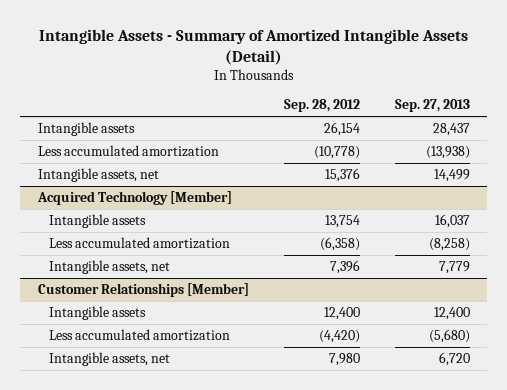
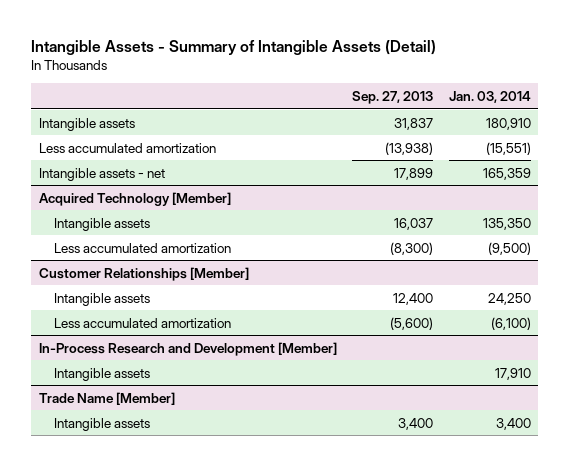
- Intangible Assets - Summary of Amortized Intangible Assets (Detail)
+ Intangible Assets - Summary of Intangible Assets (Detail)
- | Sep. 28, 2012 | Sep. 27, 2013
+ | Sep. 27, 2013 | Jan. 03, 2014
- Intangible assets | 26,154 | 28,437
+ Intangible assets | 31,837 | 180,910
- Intangible assets, net | 15,376 | 14,499
+ Intangible assets - net | 17,899 | 165,359
@ Acquired Technology [Member]
- Less accumulated amortization | (6,358) | (8,258)
- Intangible assets, net | 7,396 | 7,779
+ Less accumulated amortization | (8,300) | (9,500)
@ Customer Relationships [Member]
- Less accumulated amortization | (4,420) | (5,680)
- Intangible assets, net | 7,980 | 6,720
+ Less accumulated amortization | (5,600) | (6,100)
+ In-Process Research and Development [Member]
+ Intangible assets | | 17,910
+ Trade Name [Member]
+ Intangible assets | 3,400 | 3,400

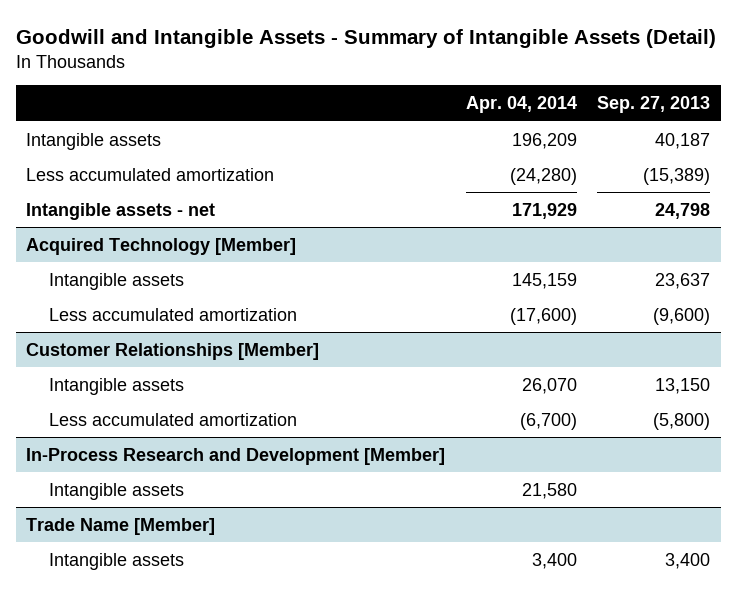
- Intangible Assets - Summary of Intangible Assets (Detail)
+ Goodwill and Intangible Assets - Summary of Intangible Assets (Detail)
- | Sep. 27, 2013 | Jan. 03, 2014
+ | Apr. 04, 2014 | Sep. 27, 2013
- Intangible assets | 31,837 | 180,910
- Less accumulated amortization | (13,938) | (15,551)
- Intangible assets - net | 17,899 | 165,359
+ Intangible assets | 196,209 | 40,187
+ Less accumulated amortization | (24,280) | (15,389)
+ Intangible assets - net | 171,929 | 24,798
@ Acquired Technology [Member]
- Intangible assets | 16,037 | 135,350
- Less accumulated amortization | (8,300) | (9,500)
+ Intangible assets | 145,159 | 23,637
+ Less accumulated amortization | (17,600) | (9,600)
@ Customer Relationships [Member]
- Intangible assets | 12,400 | 24,250
- Less accumulated amortization | (5,600) | (6,100)
+ Intangible assets | 26,070 | 13,150
+ Less accumulated amortization | (6,700) | (5,800)

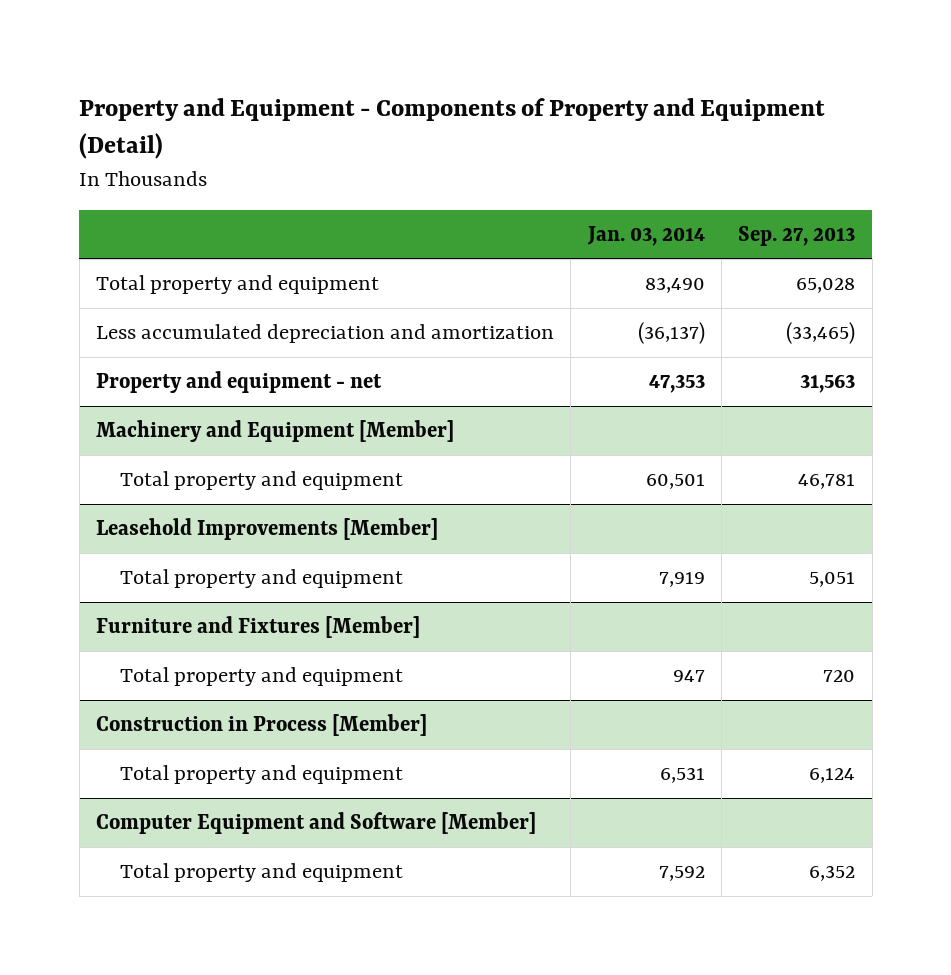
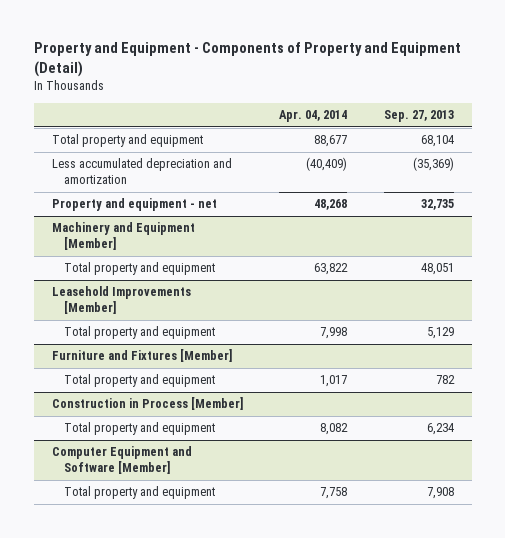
- | Jan. 03, 2014 | Sep. 27, 2013
+ | Apr. 04, 2014 | Sep. 27, 2013
- Total property and equipment | 83,490 | 65,028
- Less accumulated depreciation and amortization | (36,137) | (33,465)
- Property and equipment - net | 47,353 | 31,563
+ Total property and equipment | 88,677 | 68,104
+ Less accumulated depreciation and amortization | (40,409) | (35,369)
+ Property and equipment - net | 48,268 | 32,735
@ Machinery and Equipment [Member]
- Total property and equipment | 60,501 | 46,781
+ Total property and equipment | 63,822 | 48,051
@ Leasehold Improvements [Member]
- Total property and equipment | 7,919 | 5,051
+ Total property and equipment | 7,998 | 5,129
@ Furniture and Fixtures [Member]
- Total property and equipment | 947 | 720
+ Total property and equipment | 1,017 | 782
@ Construction in Process [Member]
- Total property and equipment | 6,531 | 6,124
+ Total property and equipment | 8,082 | 6,234
@ Computer Equipment and Software [Member]
- Total property and equipment | 7,592 | 6,352
+ Total property and equipment | 7,758 | 7,908

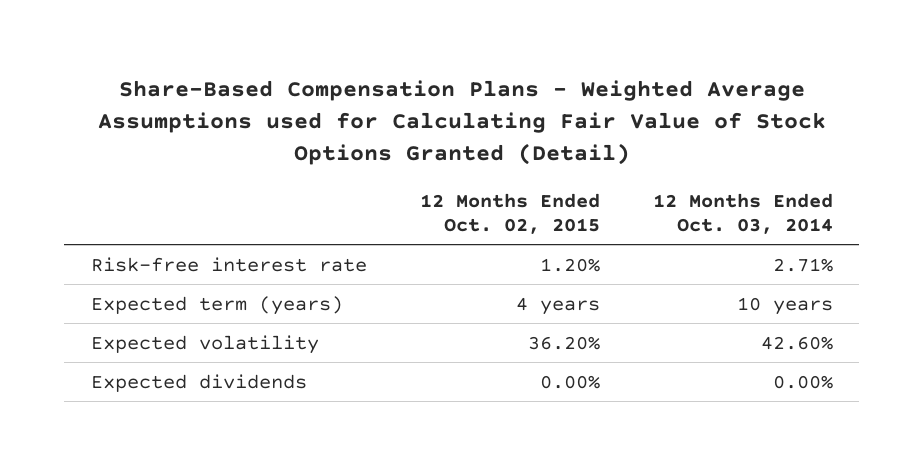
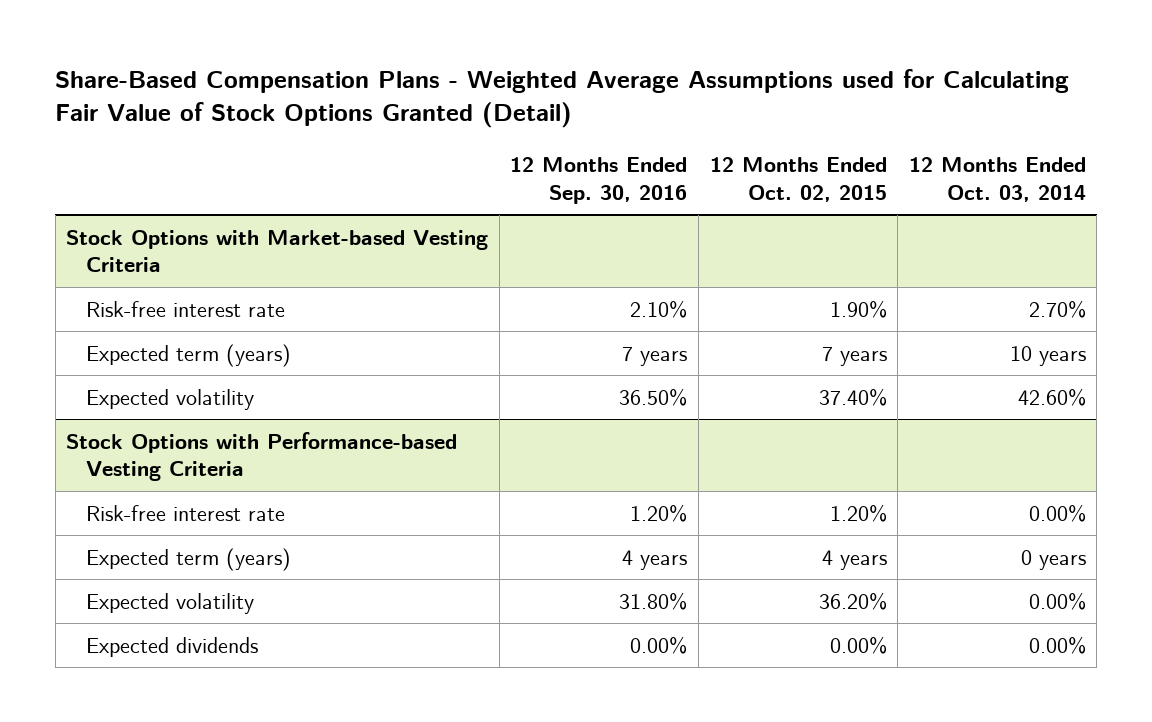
- | 12 Months Ended Oct. 02, 2015 | 12 Months Ended Oct. 03, 2014
+ | 12 Months Ended Sep. 30, 2016 | 12 Months Ended Oct. 02, 2015 | 12 Months Ended Oct. 03, 2014
- Risk-free interest rate | 1.20% | 2.71%
- Expected term (years) | 4 years | 10 years
- Expected volatility | 36.20% | 42.60%
+ Stock Options with Market-based Vesting Criteria
+ Risk-free interest rate | 2.10% | 1.90% | 2.70%
+ Expected term (years) | 7 years | 7 years | 10 years
+ Expected volatility | 36.50% | 37.40% | 42.60%
+ Stock Options with Performance-based Vesting Criteria
+ Risk-free interest rate | 1.20% | 1.20% | 0.00%
+ Expected term (years) | 4 years | 4 years | 0 years
+ Expected volatility | 31.80% | 36.20% | 0.00%

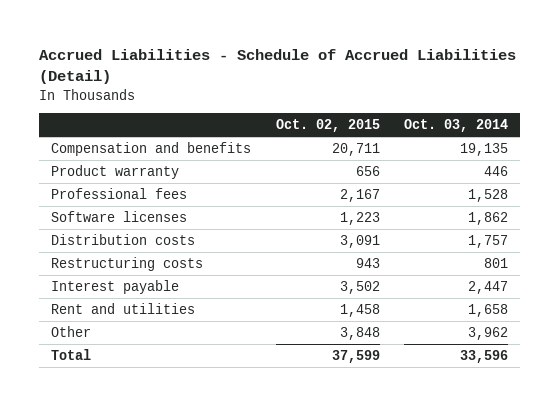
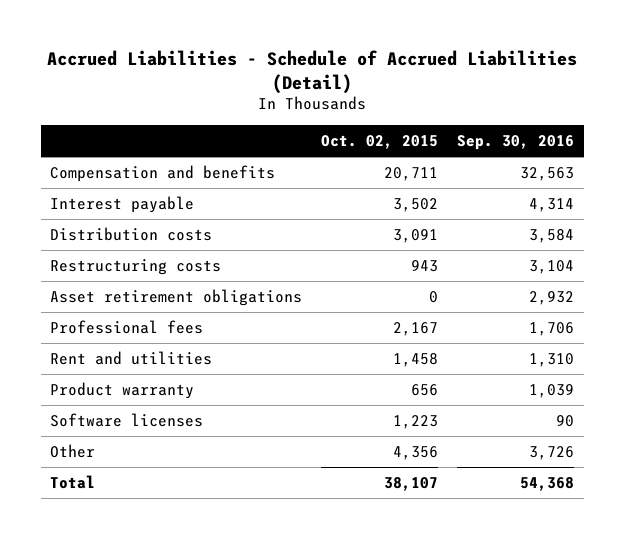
- | Oct. 02, 2015 | Oct. 03, 2014
+ | Oct. 02, 2015 | Sep. 30, 2016
moved up: Interest payable | 3,502 | 4,314
+ Asset retirement obligations | 0 | 2,932
moved down: Professional fees | 2,167 | 1,706
- Other | 3,848 | 3,962
- Total | 37,599 | 33,596
moved down: Product warranty | 656 | 1,039
moved down: Software licenses | 1,223 | 90
+ Other | 4,356 | 3,726
+ Total | 38,107 | 54,368

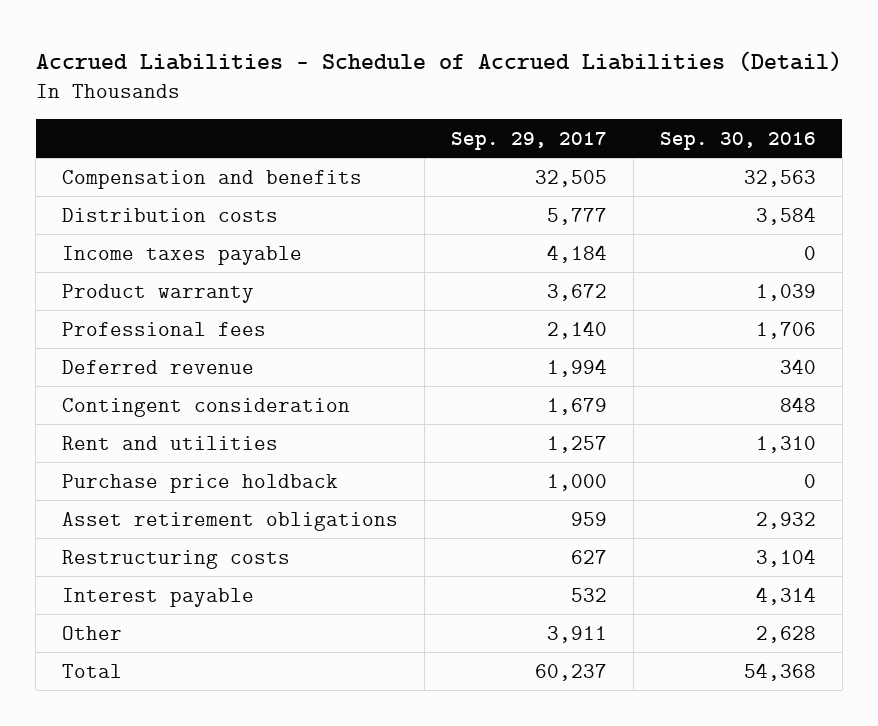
- | Oct. 02, 2015 | Sep. 30, 2016
+ | Sep. 29, 2017 | Sep. 30, 2016
+ Income taxes payable | 4,184 | 0
moved up: Product warranty | 3,672 | 1,039
+ Deferred revenue | 1,994 | 340
+ Contingent consideration | 1,679 | 848
- Software licenses | 1,223 | 90
- Other | 4,356 | 3,726
+ Purchase price holdback | 1,000 | 0
moved down: Asset retirement obligations | 959 | 2,932
moved down: Restructuring costs | 627 | 3,104
moved down: Interest payable | 532 | 4,314
+ Other | 3,911 | 2,628

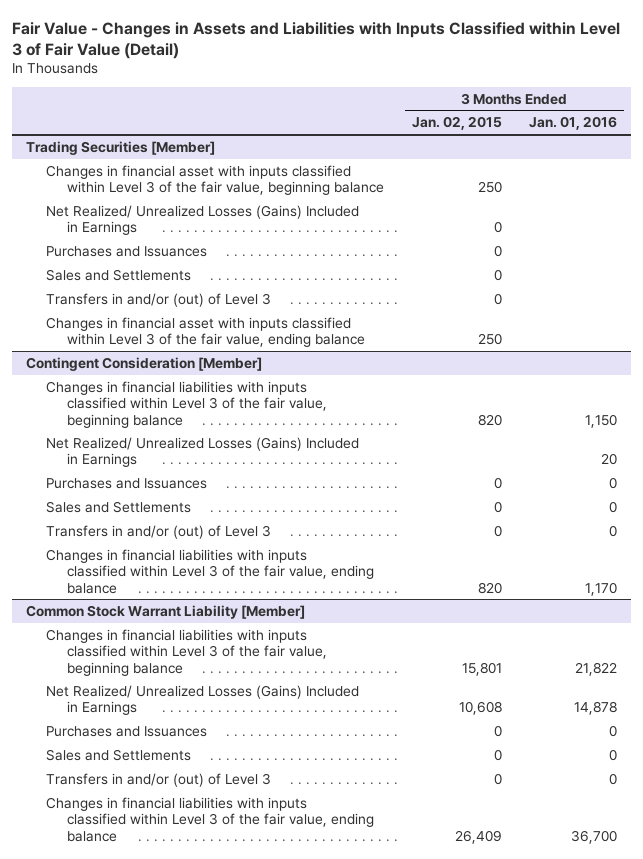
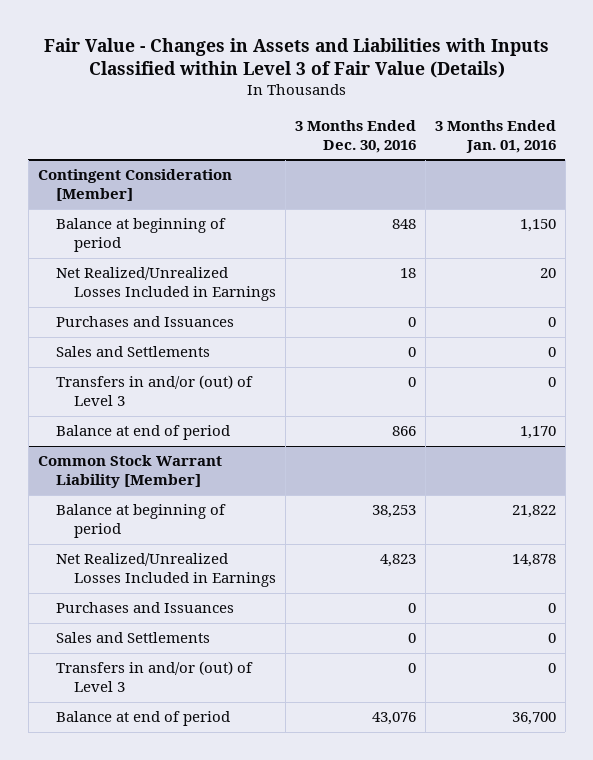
- Fair Value - Changes in Assets and Liabilities with Inputs Classified within Level 3 of Fair Value (Detail)
+ Fair Value - Changes in Assets and Liabilities with Inputs Classified within Level 3 of Fair Value (Details)
- | 3 Months Ended Jan. 02, 2015 | 3 Months Ended Jan. 01, 2016
+ | 3 Months Ended Dec. 30, 2016 | 3 Months Ended Jan. 01, 2016
- Trading Securities [Member]
- Changes in financial asset with inputs classified within Level 3 of the fair value, beginning balance | 250 |
- Net Realized/ Unrealized Losses (Gains) Included in Earnings | 0 |
- Purchases and Issuances | 0 |
- Sales and Settlements | 0 |
- Transfers in and/or (out) of Level 3 | 0 |
- Changes in financial asset with inputs classified within Level 3 of the fair value, ending balance | 250 |
@ Contingent Consideration [Member]
- Changes in financial liabilities with inputs classified within Level 3 of the fair value, beginning balance | 820 | 1,150
- Net Realized/ Unrealized Losses (Gains) Included in Earnings | | 20
+ Balance at beginning of period | 848 | 1,150
+ Net Realized/Unrealized Losses Included in Earnings | 18 | 20
- Changes in financial liabilities with inputs classified within Level 3 of the fair value, ending balance | 820 | 1,170
+ Balance at end of period | 866 | 1,170
@ Common Stock Warrant Liability [Member]
- Changes in financial liabilities with inputs classified within Level 3 of the fair value, beginning balance | 15,801 | 21,822
- Net Realized/ Unrealized Losses (Gains) Included in Earnings | 10,608 | 14,878
+ Balance at beginning of period | 38,253 | 21,822
+ Net Realized/Unrealized Losses Included in Earnings | 4,823 | 14,878
- Changes in financial liabilities with inputs classified within Level 3 of the fair value, ending balance | 26,409 | 36,700
+ Balance at end of period | 43,076 | 36,700

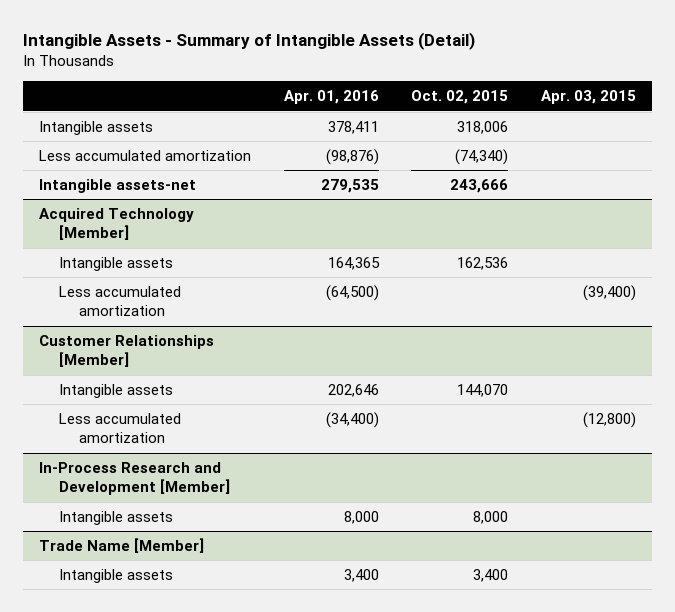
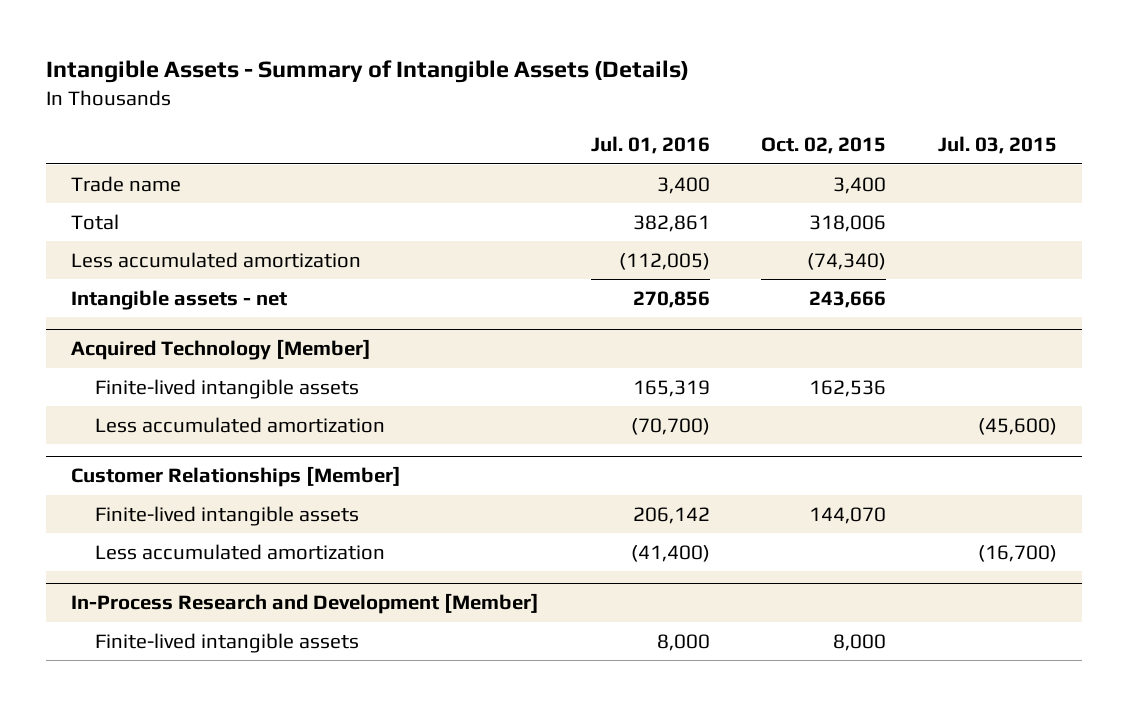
- Intangible Assets - Summary of Intangible Assets (Detail)
+ Intangible Assets - Summary of Intangible Assets (Details)
- | Apr. 01, 2016 | Oct. 02, 2015 | Apr. 03, 2015
+ | Jul. 01, 2016 | Oct. 02, 2015 | Jul. 03, 2015
- Intangible assets | 378,411 | 318,006 |
+ Trade name | 3,400 | 3,400 |
+ Total | 382,861 | 318,006 |
- Intangible assets-net | 279,535 | 243,666 |
+ Intangible assets - net | 270,856 | 243,666 |
@ Acquired Technology [Member]
- Intangible assets | 164,365 | 162,536 |
+ Finite-lived intangible assets | 165,319 | 162,536 |
@ Customer Relationships [Member]
- Intangible assets | 202,646 | 144,070 |
+ Finite-lived intangible assets | 206,142 | 144,070 |
@ In-Process Research and Development [Member]
- Intangible assets | 8,000 | 8,000 |
- Trade Name [Member]
- Intangible assets | 3,400 | 3,400 |
@ In-Process Research and Development [Member]
+ Finite-lived intangible assets | 8,000 | 8,000 |

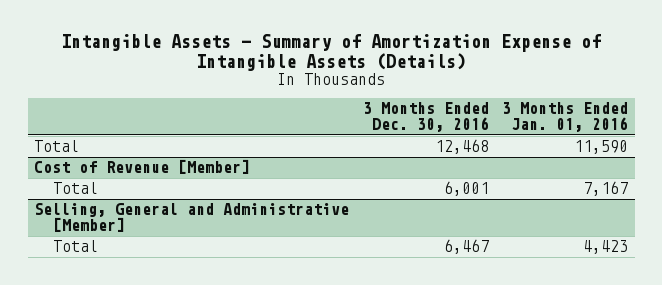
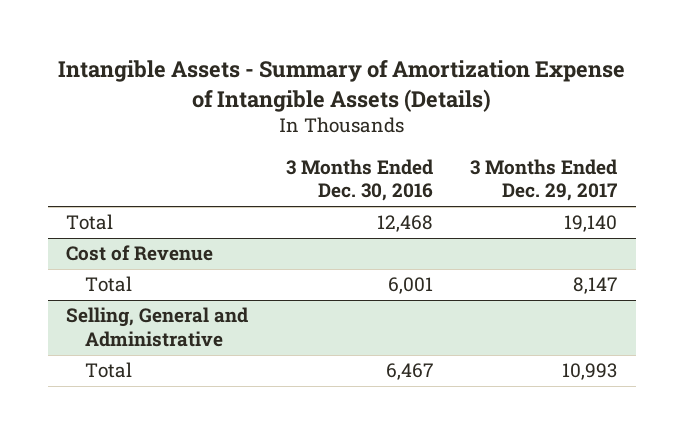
- | 3 Months Ended Dec. 30, 2016 | 3 Months Ended Jan. 01, 2016
+ | 3 Months Ended Dec. 30, 2016 | 3 Months Ended Dec. 29, 2017
- Cost of Revenue [Member]
+ Cost of Revenue
- Selling, General and Administrative [Member]
+ Selling, General and Administrative

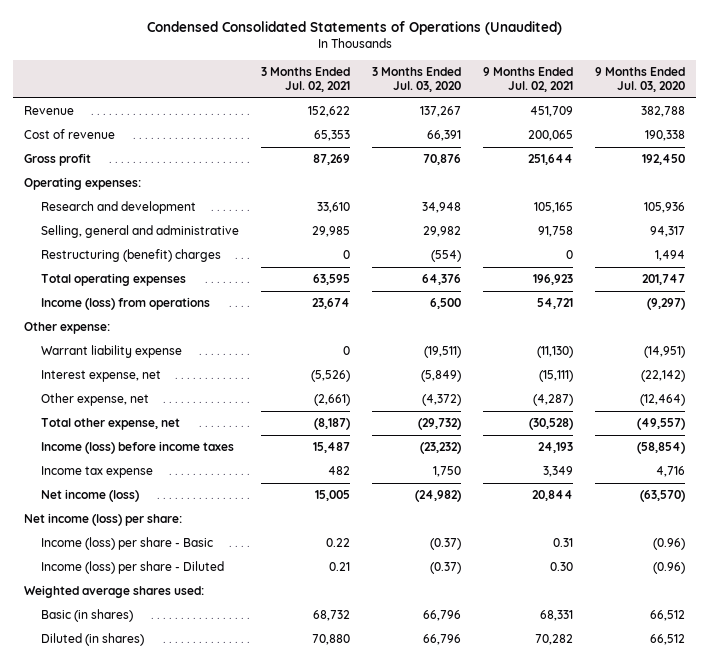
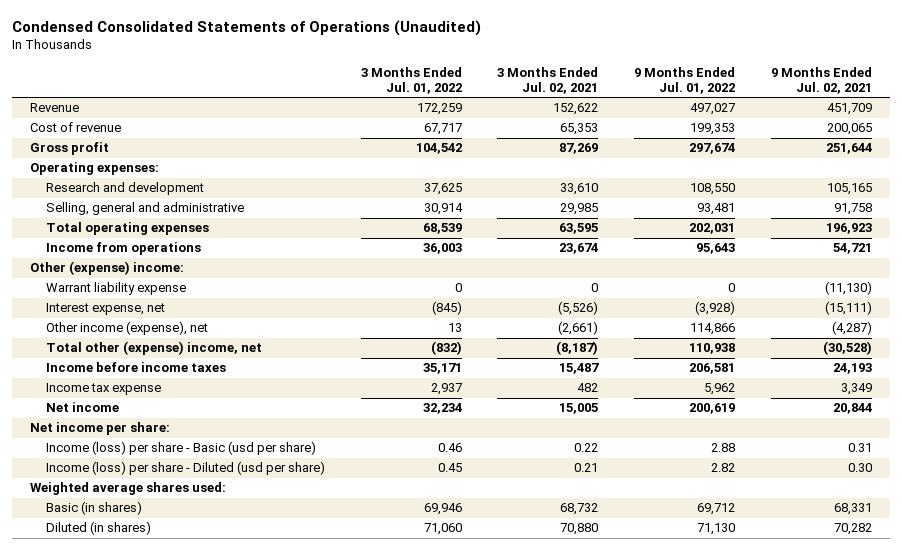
- | 3 Months Ended Jul. 02, 2021 | 3 Months Ended Jul. 03, 2020 | 9 Months Ended Jul. 02, 2021 | 9 Months Ended Jul. 03, 2020
+ | 3 Months Ended Jul. 01, 2022 | 3 Months Ended Jul. 02, 2021 | 9 Months Ended Jul. 01, 2022 | 9 Months Ended Jul. 02, 2021
- Restructuring (benefit) charges | 0 | (554) | 0 | 1,494
- Income (loss) from operations | 23,674 | 6,500 | 54,721 | (9,297)
- Other expense:
+ Income from operations | 36,003 | 23,674 | 95,643 | 54,721
+ Other (expense) income:
- Other expense, net | (2,661) | (4,372) | (4,287) | (12,464)
- Total other expense, net | (8,187) | (29,732) | (30,528) | (49,557)
- Income (loss) before income taxes | 15,487 | (23,232) | 24,193 | (58,854)
+ Other income (expense), net | 13 | (2,661) | 114,866 | (4,287)
+ Total other (expense) income, net | (832) | (8,187) | 110,938 | (30,528)
+ Income before income taxes | 35,171 | 15,487 | 206,581 | 24,193
- Net income (loss) | 15,005 | (24,982) | 20,844 | (63,570)
- Net income (loss) per share:
- Income (loss) per share - Basic | 0.22 | (0.37) | 0.31 | (0.96)
- Income (loss) per share - Diluted | 0.21 | (0.37) | 0.30 | (0.96)
+ Net income | 32,234 | 15,005 | 200,619 | 20,844
+ Net income per share:
+ Income (loss) per share - Basic (usd per share) | 0.46 | 0.22 | 2.88 | 0.31
+ Income (loss) per share - Diluted (usd per share) | 0.45 | 0.21 | 2.82 | 0.30

